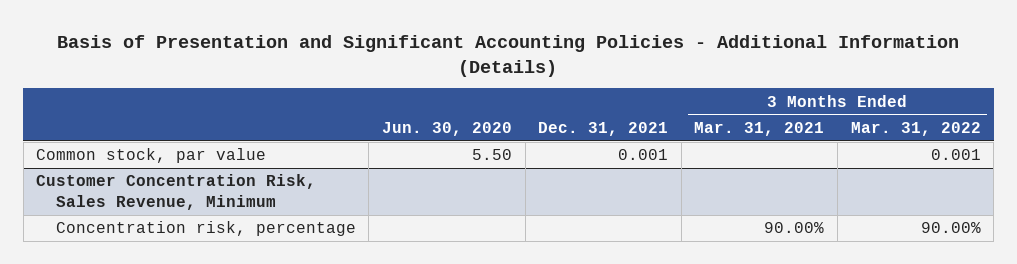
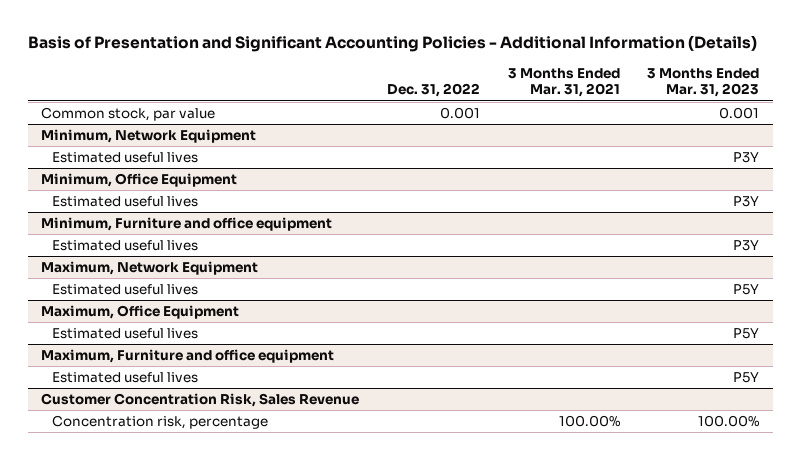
- | Jun. 30, 2020 | Dec. 31, 2021 | 3 Months Ended Mar. 31, 2021 | 3 Months Ended Mar. 31, 2022
+ | Dec. 31, 2022 | 3 Months Ended Mar. 31, 2021 | 3 Months Ended Mar. 31, 2023
- Customer Concentration Risk, Sales Revenue, Minimum
- Concentration risk, percentage | | | 90.00% | 90.00%
+ Minimum, Network Equipment
+ Estimated useful lives | | | P3Y
+ Minimum, Office Equipment
+ Estimated useful lives | | | P3Y
+ Minimum, Furniture and office equipment
+ Estimated useful lives | | | P3Y
+ Maximum, Network Equipment
+ Estimated useful lives | | | P5Y
+ Maximum, Office Equipment
+ Estimated useful lives | | | P5Y
+ Maximum, Furniture and office equipment
+ Estimated useful lives | | | P5Y
+ Customer Concentration Risk, Sales Revenue
+ Concentration risk, percentage | | 100.00% | 100.00%

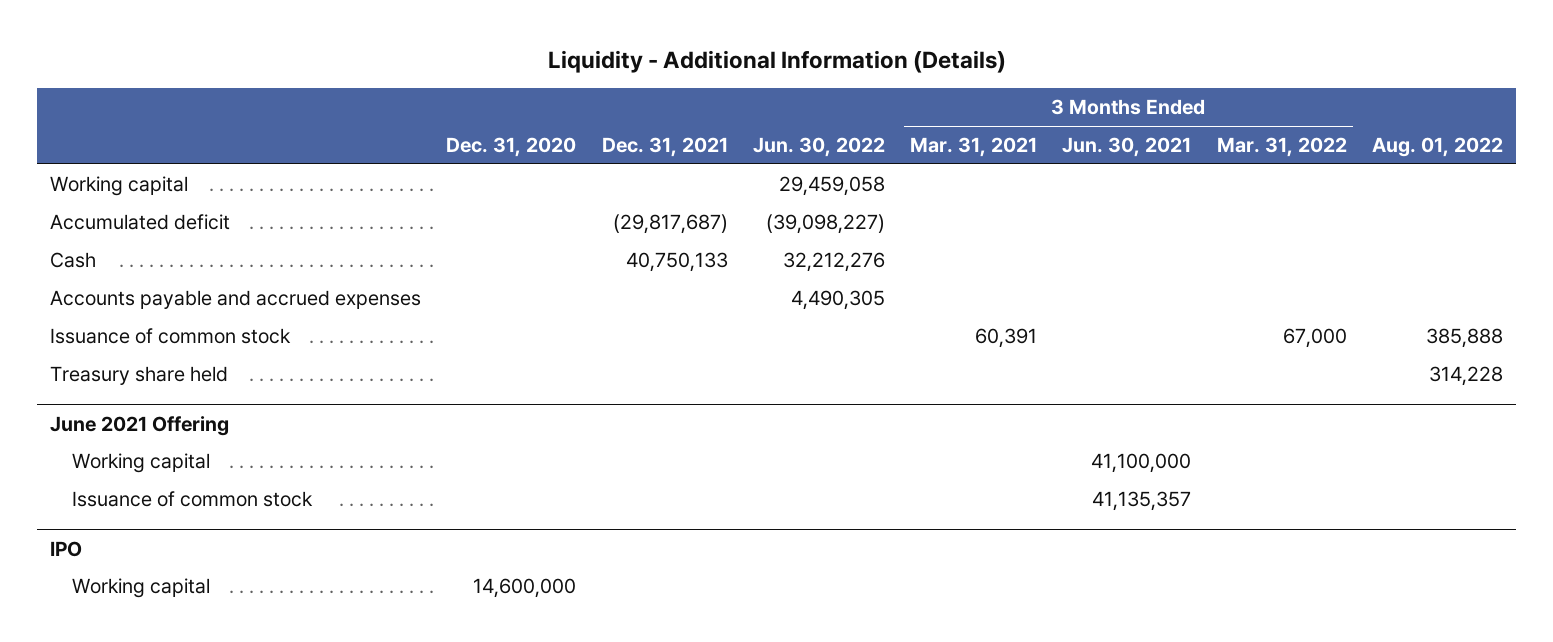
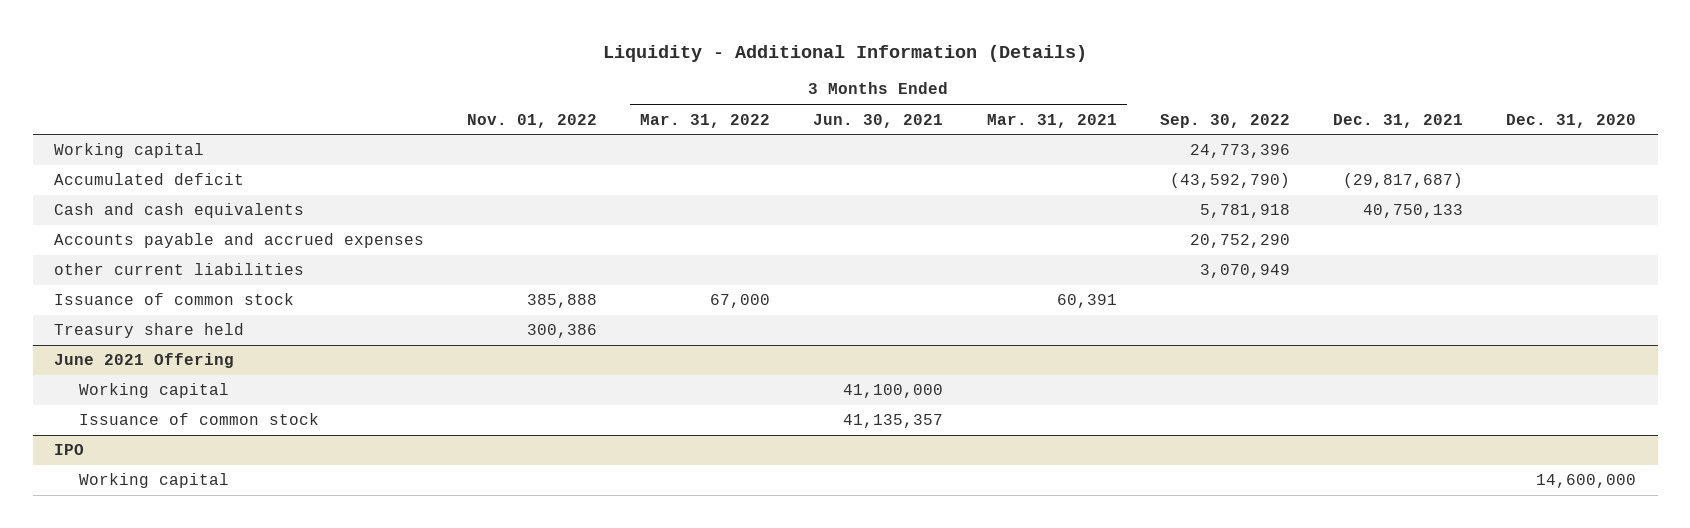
- | Dec. 31, 2020 | Dec. 31, 2021 | Jun. 30, 2022 | 3 Months Ended Mar. 31, 2021 | 3 Months Ended Jun. 30, 2021 | 3 Months Ended Mar. 31, 2022 | Aug. 01, 2022
+ | Nov. 01, 2022 | 3 Months Ended Mar. 31, 2022 | 3 Months Ended Jun. 30, 2021 | 3 Months Ended Mar. 31, 2021 | Sep. 30, 2022 | Dec. 31, 2021 | Dec. 31, 2020
- Cash | | 40,750,133 | 32,212,276 | | | |
+ Cash and cash equivalents | | | | | 5,781,918 | 40,750,133 |
+ other current liabilities | | | | | 3,070,949 | |

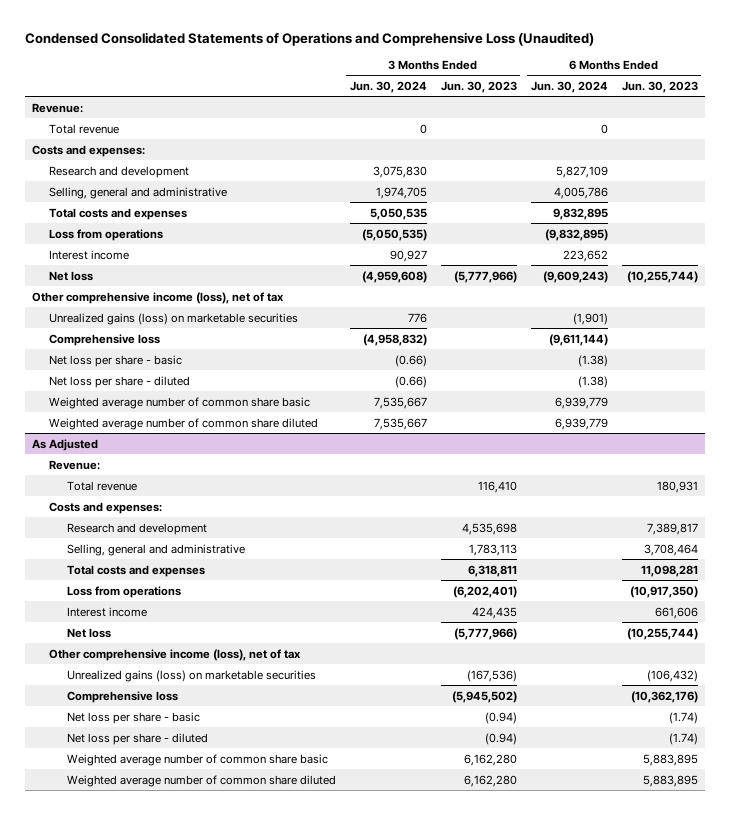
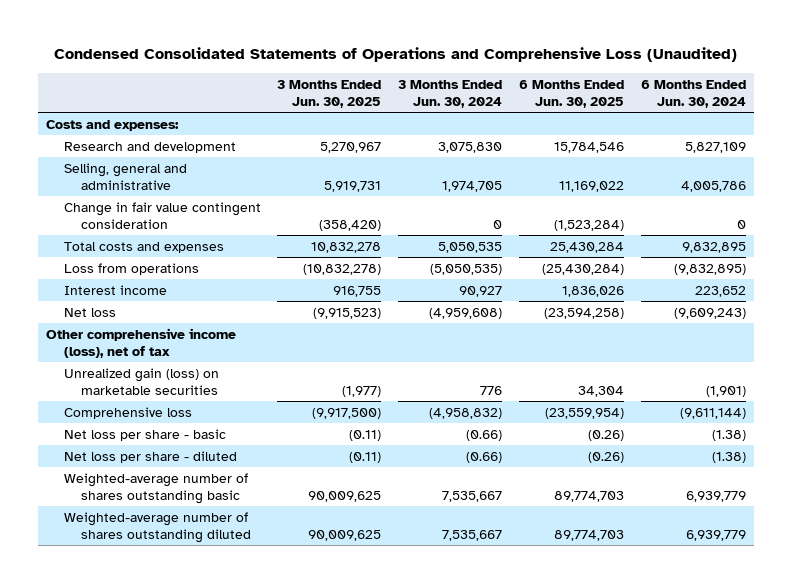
- | 3 Months Ended Jun. 30, 2024 | 3 Months Ended Jun. 30, 2023 | 6 Months Ended Jun. 30, 2024 | 6 Months Ended Jun. 30, 2023
+ | 3 Months Ended Jun. 30, 2025 | 3 Months Ended Jun. 30, 2024 | 6 Months Ended Jun. 30, 2025 | 6 Months Ended Jun. 30, 2024
- Revenue:
- Total revenue | 0 | | 0 |
+ Change in fair value contingent consideration | (358,420) | 0 | (1,523,284) | 0
- Unrealized gains (loss) on marketable securities | 776 | | (1,901) |
+ Unrealized gain (loss) on marketable securities | (1,977) | 776 | 34,304 | (1,901)
- Weighted average number of common share basic | 7,535,667 | | 6,939,779 |
- Weighted average number of common share diluted | 7,535,667 | | 6,939,779 |
- As Adjusted
- Revenue:
- Total revenue | | 116,410 | | 180,931
- Costs and expenses:
- Research and development | | 4,535,698 | | 7,389,817
- Selling, general and administrative | | 1,783,113 | | 3,708,464
- Total costs and expenses | | 6,318,811 | | 11,098,281
- Loss from operations | | (6,202,401) | | (10,917,350)
- Interest income | | 424,435 | | 661,606
- Net loss | | (5,777,966) | | (10,255,744)
- Other comprehensive income (loss), net of tax
- Unrealized gains (loss) on marketable securities | | (167,536) | | (106,432)
- Comprehensive loss | | (5,945,502) | | (10,362,176)
- Net loss per share - basic | | (0.94) | | (1.74)
- Net loss per share - diluted | | (0.94) | | (1.74)
- Weighted average number of common share basic | | 6,162,280 | | 5,883,895
- Weighted average number of common share diluted | | 6,162,280 | | 5,883,895
+ Weighted-average number of shares outstanding basic | 90,009,625 | 7,535,667 | 89,774,703 | 6,939,779
+ Weighted-average number of shares outstanding diluted | 90,009,625 | 7,535,667 | 89,774,703 | 6,939,779

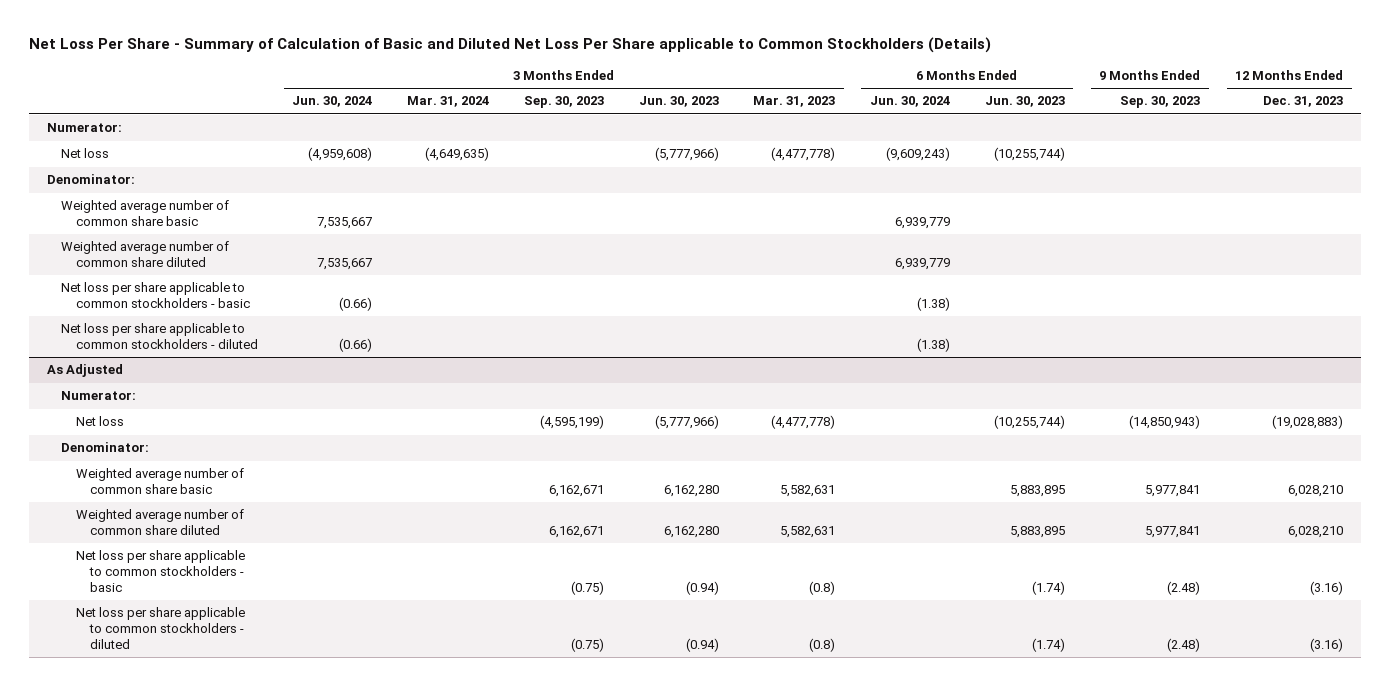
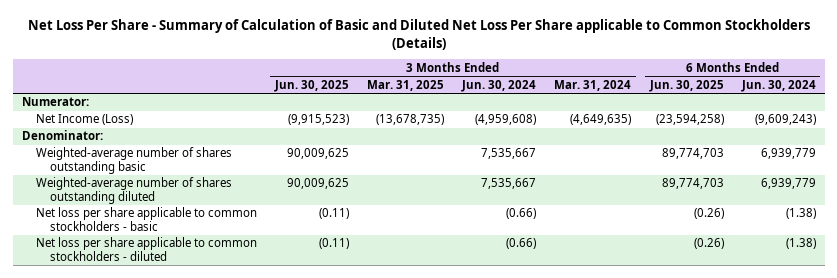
- | 3 Months Ended Jun. 30, 2024 | 3 Months Ended Mar. 31, 2024 | 3 Months Ended Sep. 30, 2023 | 3 Months Ended Jun. 30, 2023 | 3 Months Ended Mar. 31, 2023 | 6 Months Ended Jun. 30, 2024 | 6 Months Ended Jun. 30, 2023 | 9 Months Ended Sep. 30, 2023 | 12 Months Ended Dec. 31, 2023
+ | 3 Months Ended Jun. 30, 2025 | 3 Months Ended Mar. 31, 2025 | 3 Months Ended Jun. 30, 2024 | 3 Months Ended Mar. 31, 2024 | 6 Months Ended Jun. 30, 2025 | 6 Months Ended Jun. 30, 2024
- Net loss | (4,959,608) | (4,649,635) | | (5,777,966) | (4,477,778) | (9,609,243) | (10,255,744) | |
+ Net Income (Loss) | (9,915,523) | (13,678,735) | (4,959,608) | (4,649,635) | (23,594,258) | (9,609,243)
- Weighted average number of common share basic | 7,535,667 | | | | | 6,939,779 | | |
- Weighted average number of common share diluted | 7,535,667 | | | | | 6,939,779 | | |
+ Weighted-average number of shares outstanding basic | 90,009,625 | | 7,535,667 | | 89,774,703 | 6,939,779
+ Weighted-average number of shares outstanding diluted | 90,009,625 | | 7,535,667 | | 89,774,703 | 6,939,779
- As Adjusted
- Numerator:
- Net loss | | | (4,595,199) | (5,777,966) | (4,477,778) | | (10,255,744) | (14,850,943) | (19,028,883)
- Denominator:
- Weighted average number of common share basic | | | 6,162,671 | 6,162,280 | 5,582,631 | | 5,883,895 | 5,977,841 | 6,028,210
- Weighted average number of common share diluted | | | 6,162,671 | 6,162,280 | 5,582,631 | | 5,883,895 | 5,977,841 | 6,028,210
- Net loss per share applicable to common stockholders - basic | | | (0.75) | (0.94) | (0.8) | | (1.74) | (2.48) | (3.16)
- Net loss per share applicable to common stockholders - diluted | | | (0.75) | (0.94) | (0.8) | | (1.74) | (2.48) | (3.16)

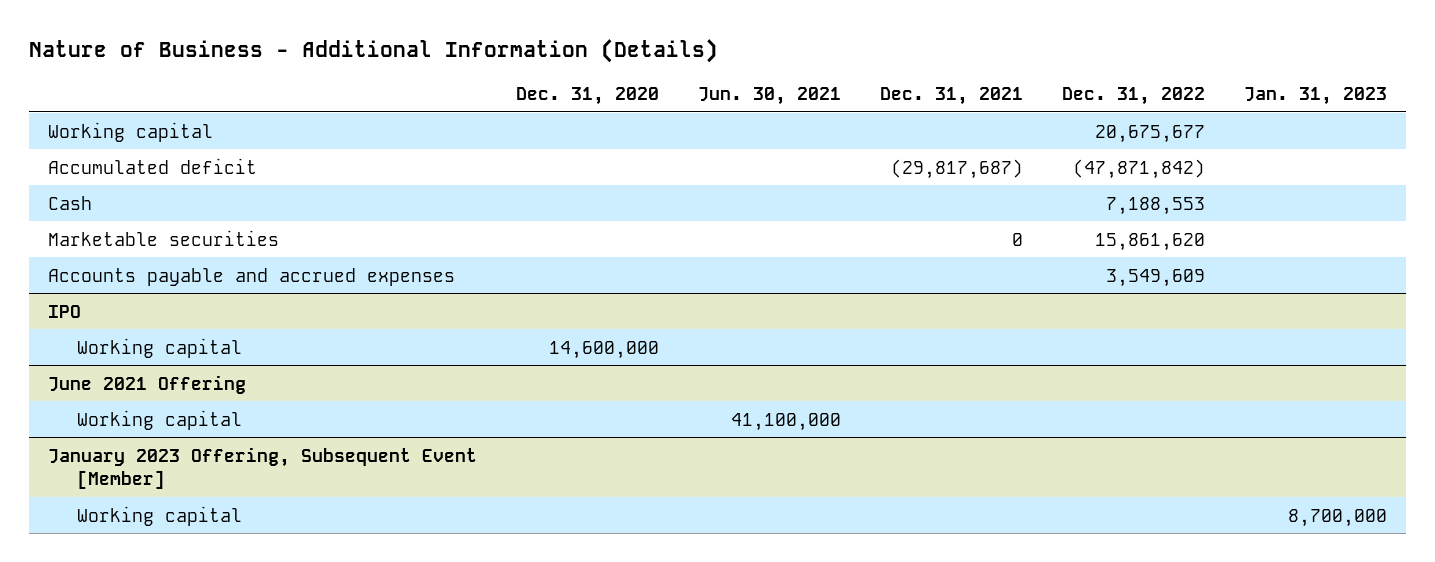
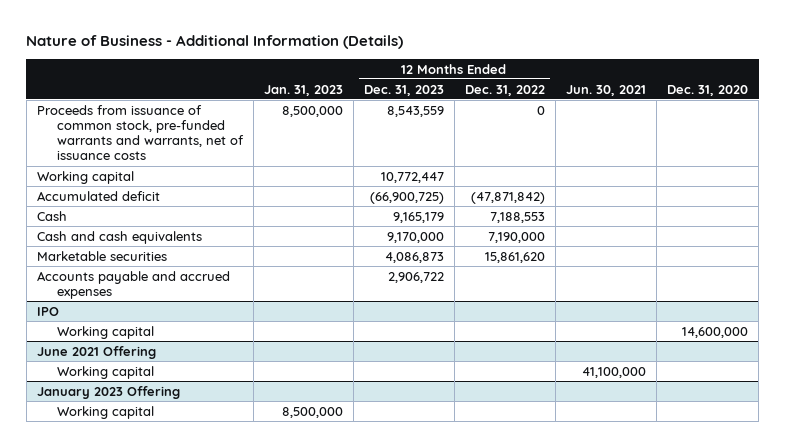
- | Dec. 31, 2020 | Jun. 30, 2021 | Dec. 31, 2021 | Dec. 31, 2022 | Jan. 31, 2023
+ | Jan. 31, 2023 | 12 Months Ended Dec. 31, 2023 | 12 Months Ended Dec. 31, 2022 | Jun. 30, 2021 | Dec. 31, 2020
+ Proceeds from issuance of common stock, pre-funded warrants and warrants, net of issuance costs | 8,500,000 | 8,543,559 | 0 | |
+ Cash and cash equivalents | | 9,170,000 | 7,190,000 | |
- January 2023 Offering, Subsequent Event [Member]
- Working capital | | | | | 8,700,000
+ January 2023 Offering
+ Working capital | 8,500,000 | | | |

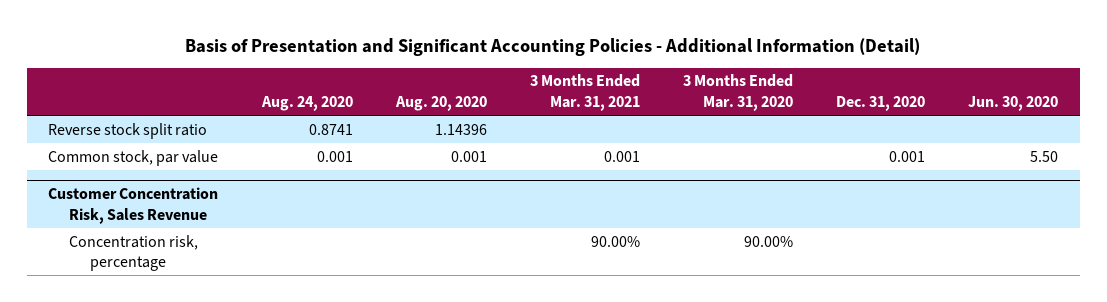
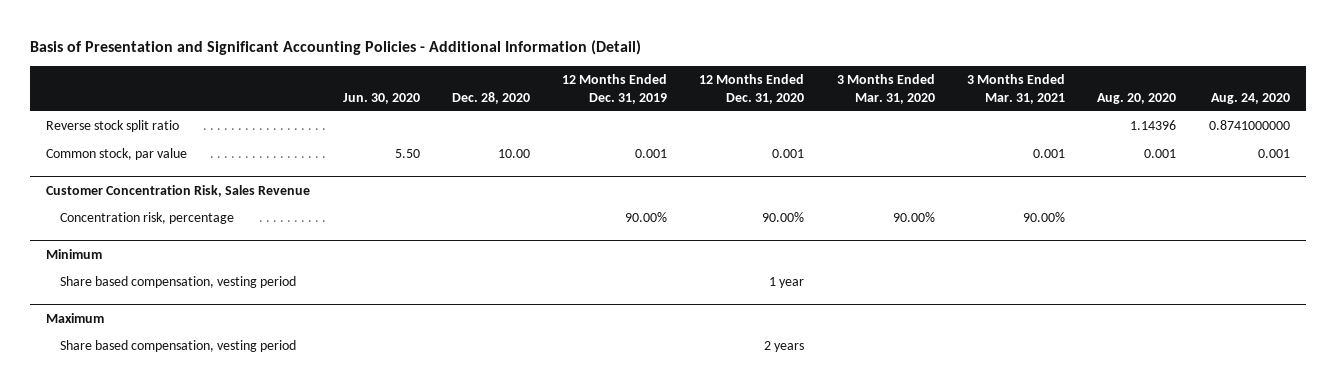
- | Aug. 24, 2020 | Aug. 20, 2020 | 3 Months Ended Mar. 31, 2021 | 3 Months Ended Mar. 31, 2020 | Dec. 31, 2020 | Jun. 30, 2020
+ | Jun. 30, 2020 | Dec. 28, 2020 | 12 Months Ended Dec. 31, 2019 | 12 Months Ended Dec. 31, 2020 | 3 Months Ended Mar. 31, 2020 | 3 Months Ended Mar. 31, 2021 | Aug. 20, 2020 | Aug. 24, 2020
- Reverse stock split ratio | 0.8741 | 1.14396 | | | |
+ Reverse stock split ratio | | | | | | | 1.14396 | 0.8741000000
+ Minimum
+ Share based compensation, vesting period | | | | 1 year | | | |
+ Maximum
+ Share based compensation, vesting period | | | | 2 years | | | |

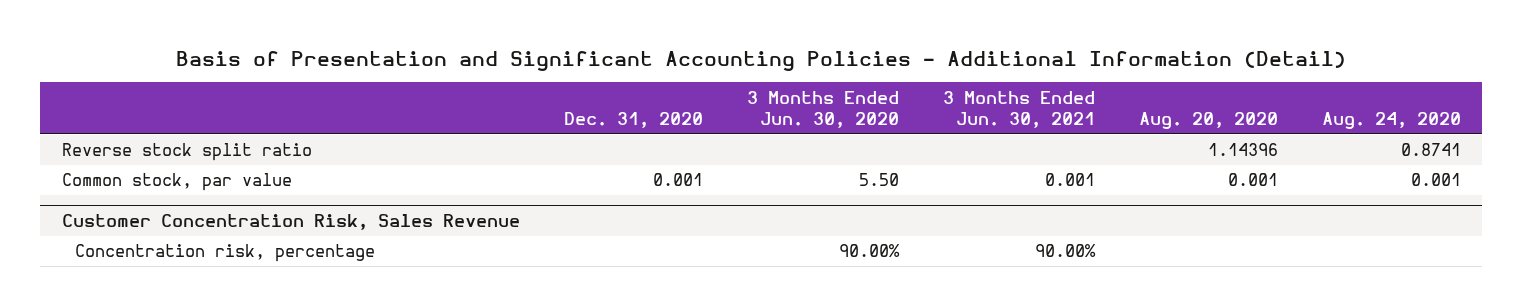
- | Jun. 30, 2020 | Dec. 28, 2020 | 12 Months Ended Dec. 31, 2019 | 12 Months Ended Dec. 31, 2020 | 3 Months Ended Mar. 31, 2020 | 3 Months Ended Mar. 31, 2021 | Aug. 20, 2020 | Aug. 24, 2020
+ | Dec. 31, 2020 | 3 Months Ended Jun. 30, 2020 | 3 Months Ended Jun. 30, 2021 | Aug. 20, 2020 | Aug. 24, 2020
- Reverse stock split ratio | | | | | | | 1.14396 | 0.8741000000
+ Reverse stock split ratio | | | | 1.14396 | 0.8741
- Minimum
- Share based compensation, vesting period | | | | 1 year | | | |
- Maximum
- Share based compensation, vesting period | | | | 2 years | | | |

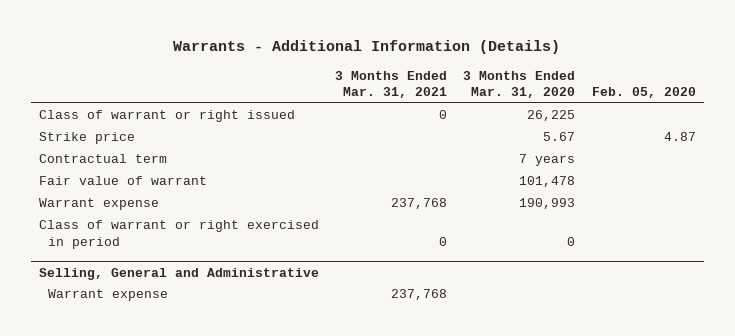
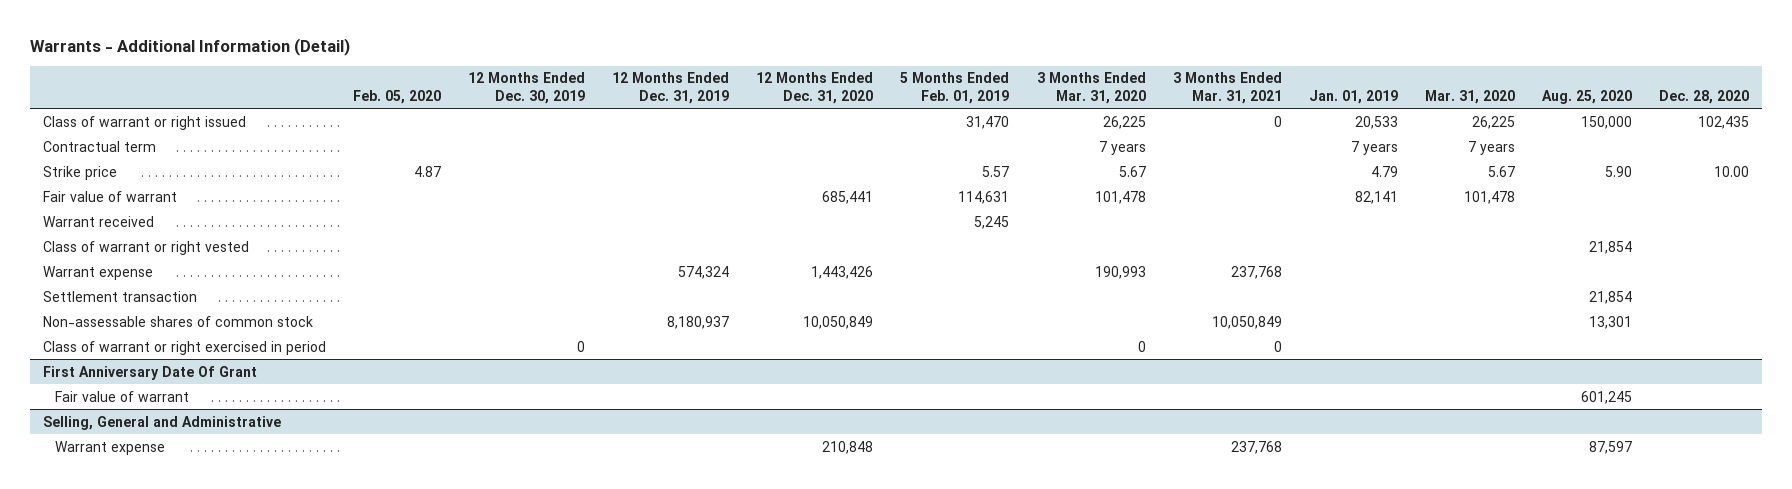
- Warrants - Additional Information (Details)
+ Warrants - Additional Information (Detail)
- | 3 Months Ended Mar. 31, 2021 | 3 Months Ended Mar. 31, 2020 | Feb. 05, 2020
+ | Feb. 05, 2020 | 12 Months Ended Dec. 30, 2019 | 12 Months Ended Dec. 31, 2019 | 12 Months Ended Dec. 31, 2020 | 5 Months Ended Feb. 01, 2019 | 3 Months Ended Mar. 31, 2020 | 3 Months Ended Mar. 31, 2021 | Jan. 01, 2019 | Mar. 31, 2020 | Aug. 25, 2020 | Dec. 28, 2020
moved down: Strike price | 4.87 | | | | 5.57 | 5.67 | | 4.79 | 5.67 | 5.90 | 10.00
+ Warrant received | | | | | 5,245 | | | | | |
+ Class of warrant or right vested | | | | | | | | | | 21,854 |
+ Settlement transaction | | | | | | | | | | 21,854 |
+ Non-assessable shares of common stock | | | 8,180,937 | 10,050,849 | | | 10,050,849 | | | 13,301 |
+ First Anniversary Date Of Grant
+ Fair value of warrant | | | | | | | | | | 601,245 |

